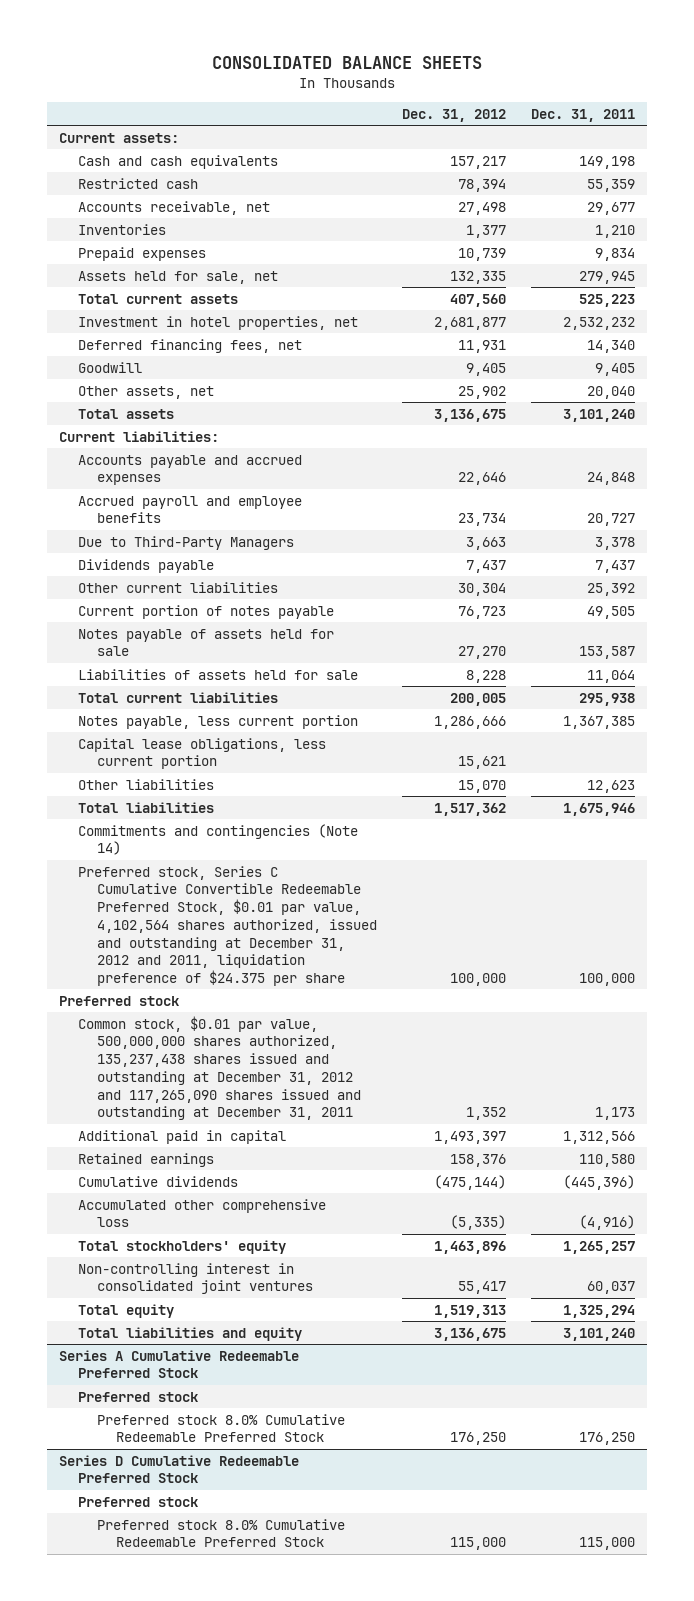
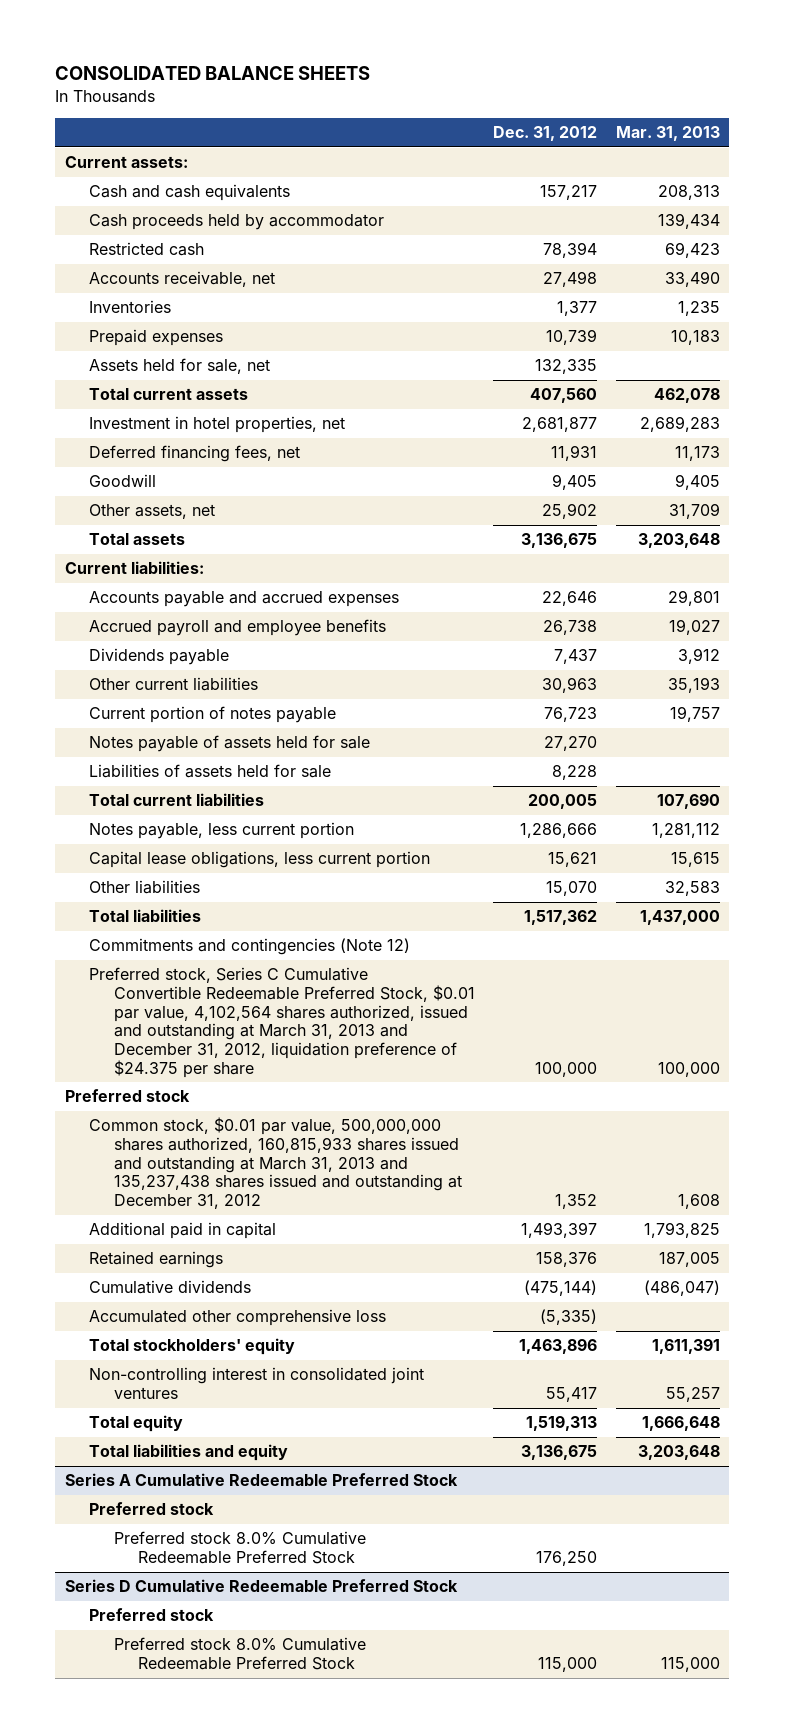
- | Dec. 31, 2012 | Dec. 31, 2011
+ | Dec. 31, 2012 | Mar. 31, 2013
+ Cash proceeds held by accommodator | | 139,434
- Accrued payroll and employee benefits | 23,734 | 20,727
- Due to Third-Party Managers | 3,663 | 3,378
+ Accrued payroll and employee benefits | 26,738 | 19,027
- Other current liabilities | 30,304 | 25,392
+ Other current liabilities | 30,963 | 35,193
- Commitments and contingencies (Note 14)
- Preferred stock, Series C Cumulative Convertible Redeemable Preferred Stock, $0.01 par value, 4,102,564 shares authorized, issued and outstanding at December 31, 2012 and 2011, liquidation preference of $24.375 per share | 100,000 | 100,000
+ Commitments and contingencies (Note 12)
+ Preferred stock, Series C Cumulative Convertible Redeemable Preferred Stock, $0.01 par value, 4,102,564 shares authorized, issued and outstanding at March 31, 2013 and December 31, 2012, liquidation preference of $24.375 per share | 100,000 | 100,000
- Common stock, $0.01 par value, 500,000,000 shares authorized, 135,237,438 shares issued and outstanding at December 31, 2012 and 117,265,090 shares issued and outstanding at December 31, 2011 | 1,352 | 1,173
+ Common stock, $0.01 par value, 500,000,000 shares authorized, 160,815,933 shares issued and outstanding at March 31, 2013 and 135,237,438 shares issued and outstanding at December 31, 2012 | 1,352 | 1,608

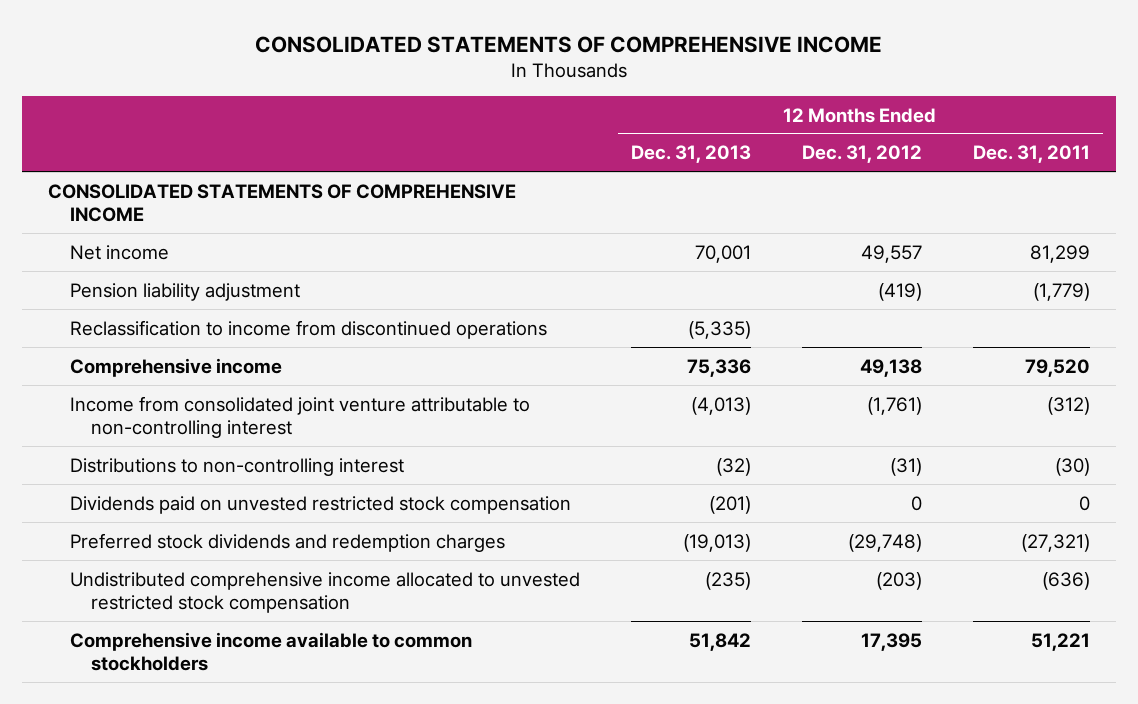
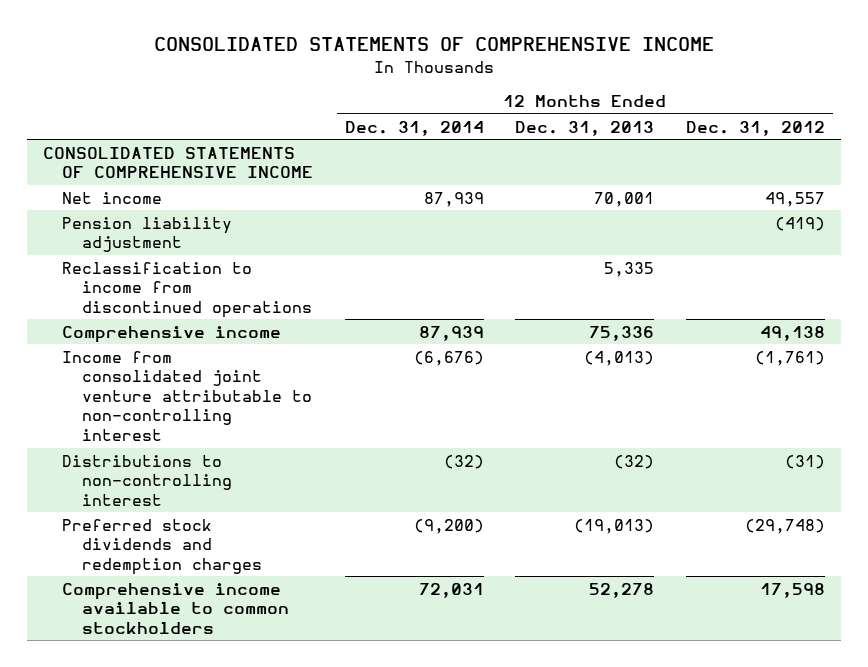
- | 12 Months Ended Dec. 31, 2013 | 12 Months Ended Dec. 31, 2012 | 12 Months Ended Dec. 31, 2011
+ | 12 Months Ended Dec. 31, 2014 | 12 Months Ended Dec. 31, 2013 | 12 Months Ended Dec. 31, 2012
- Reclassification to income from discontinued operations | (5,335) | |
+ Reclassification to income from discontinued operations | | 5,335 |
- Dividends paid on unvested restricted stock compensation | (201) | 0 | 0
- Undistributed comprehensive income allocated to unvested restricted stock compensation | (235) | (203) | (636)
- Comprehensive income available to common stockholders | 51,842 | 17,395 | 51,221
+ Comprehensive income available to common stockholders | 72,031 | 52,278 | 17,598

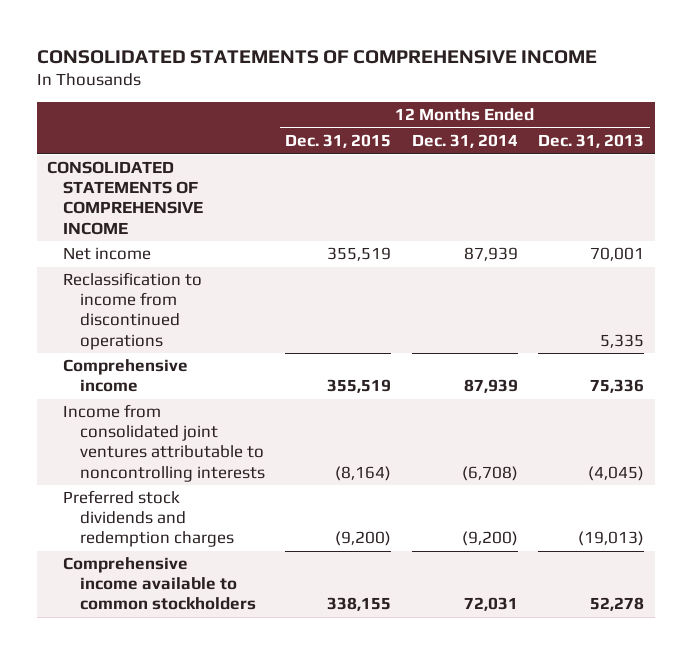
- | 12 Months Ended Dec. 31, 2014 | 12 Months Ended Dec. 31, 2013 | 12 Months Ended Dec. 31, 2012
+ | 12 Months Ended Dec. 31, 2015 | 12 Months Ended Dec. 31, 2014 | 12 Months Ended Dec. 31, 2013
- Pension liability adjustment | | | (419)
- Income from consolidated joint venture attributable to non-controlling interest | (6,676) | (4,013) | (1,761)
- Distributions to non-controlling interest | (32) | (32) | (31)
+ Income from consolidated joint ventures attributable to noncontrolling interests | (8,164) | (6,708) | (4,045)

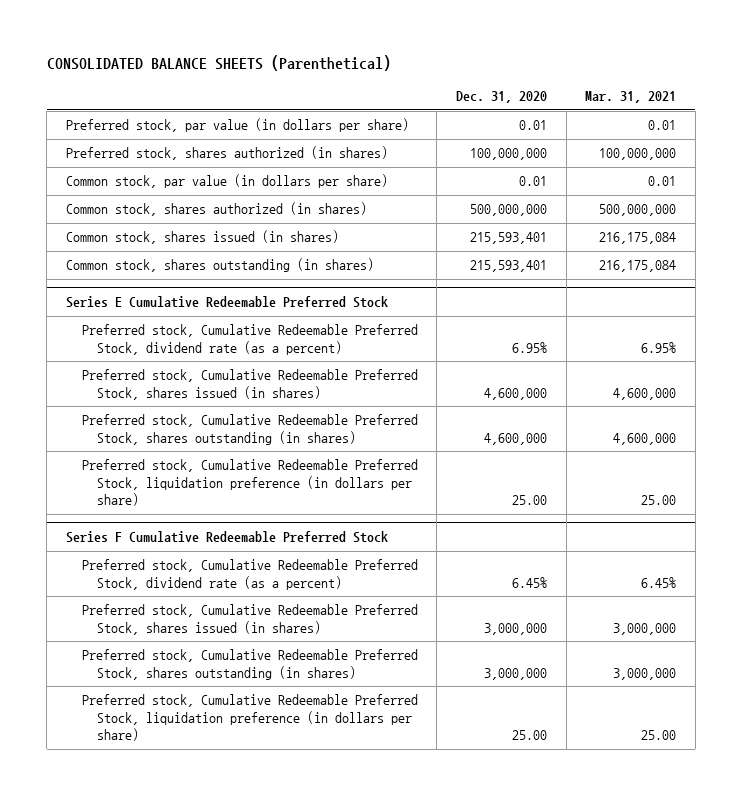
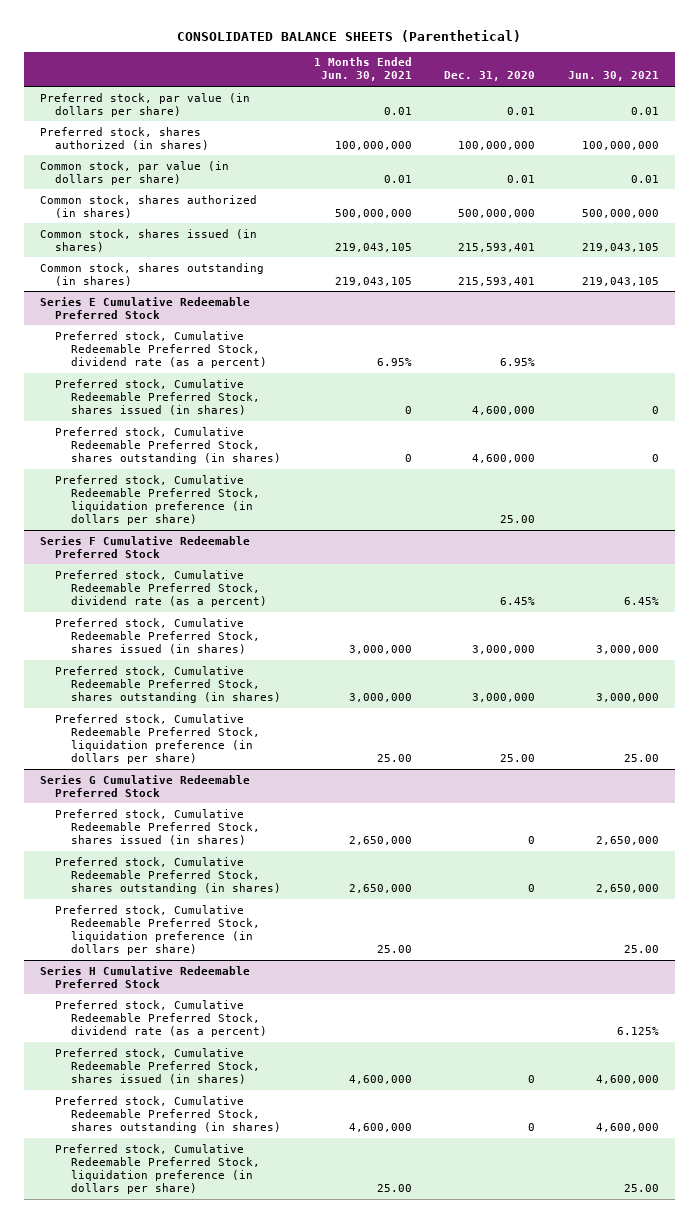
- | Dec. 31, 2020 | Mar. 31, 2021
+ | 1 Months Ended Jun. 30, 2021 | Dec. 31, 2020 | Jun. 30, 2021
+ Series G Cumulative Redeemable Preferred Stock
+ Preferred stock, Cumulative Redeemable Preferred Stock, shares issued (in shares) | 2,650,000 | 0 | 2,650,000
+ Preferred stock, Cumulative Redeemable Preferred Stock, shares outstanding (in shares) | 2,650,000 | 0 | 2,650,000
+ Preferred stock, Cumulative Redeemable Preferred Stock, liquidation preference (in dollars per share) | 25.00 | | 25.00
+ Series H Cumulative Redeemable Preferred Stock
+ Preferred stock, Cumulative Redeemable Preferred Stock, dividend rate (as a percent) | | | 6.125%
+ Preferred stock, Cumulative Redeemable Preferred Stock, shares issued (in shares) | 4,600,000 | 0 | 4,600,000
+ Preferred stock, Cumulative Redeemable Preferred Stock, shares outstanding (in shares) | 4,600,000 | 0 | 4,600,000
+ Preferred stock, Cumulative Redeemable Preferred Stock, liquidation preference (in dollars per share) | 25.00 | | 25.00

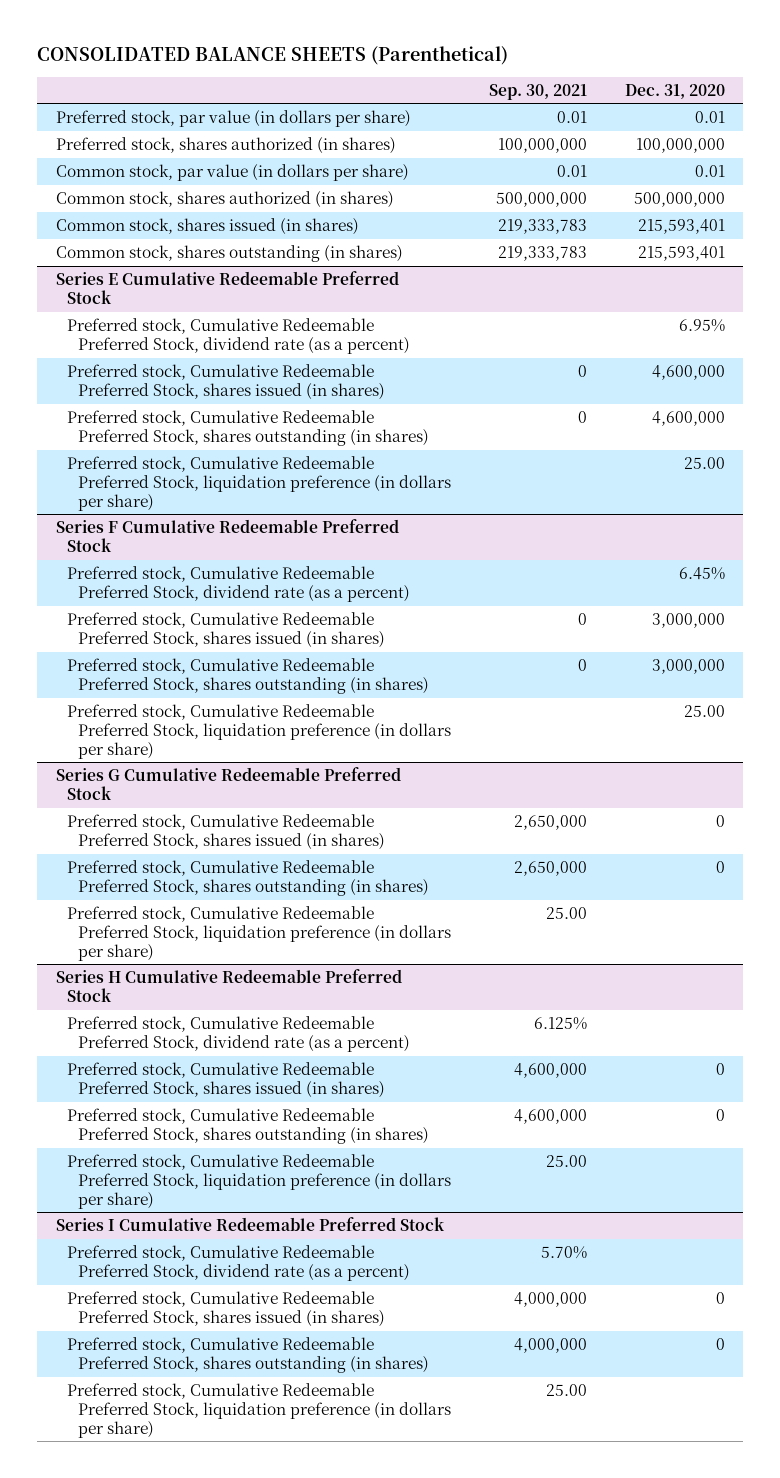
- | 1 Months Ended Jun. 30, 2021 | Dec. 31, 2020 | Jun. 30, 2021
+ | Sep. 30, 2021 | Dec. 31, 2020
+ Series I Cumulative Redeemable Preferred Stock
+ Preferred stock, Cumulative Redeemable Preferred Stock, dividend rate (as a percent) | 5.70% |
+ Preferred stock, Cumulative Redeemable Preferred Stock, shares issued (in shares) | 4,000,000 | 0
+ Preferred stock, Cumulative Redeemable Preferred Stock, shares outstanding (in shares) | 4,000,000 | 0
+ Preferred stock, Cumulative Redeemable Preferred Stock, liquidation preference (in dollars per share) | 25.00 |

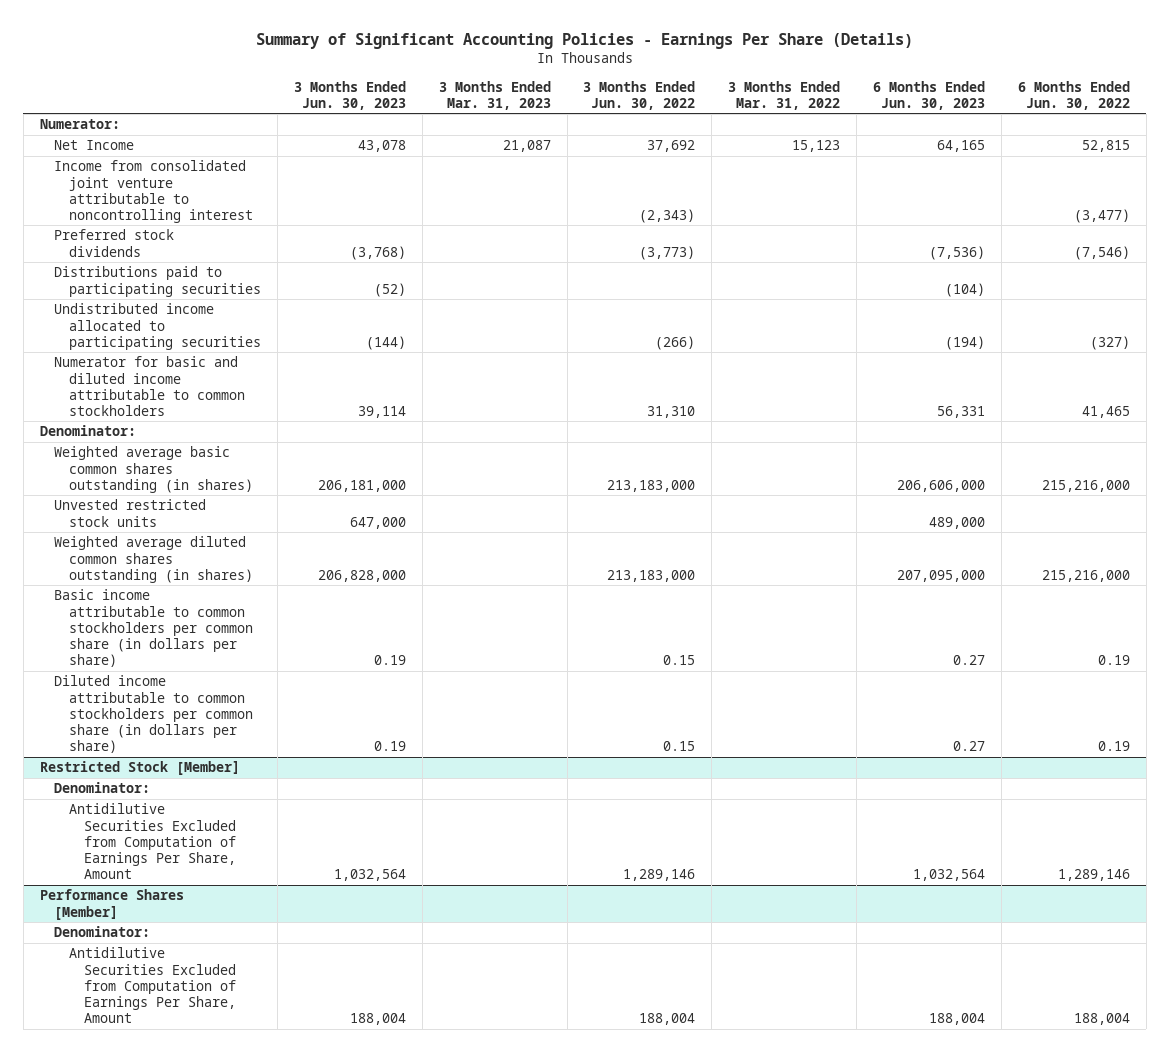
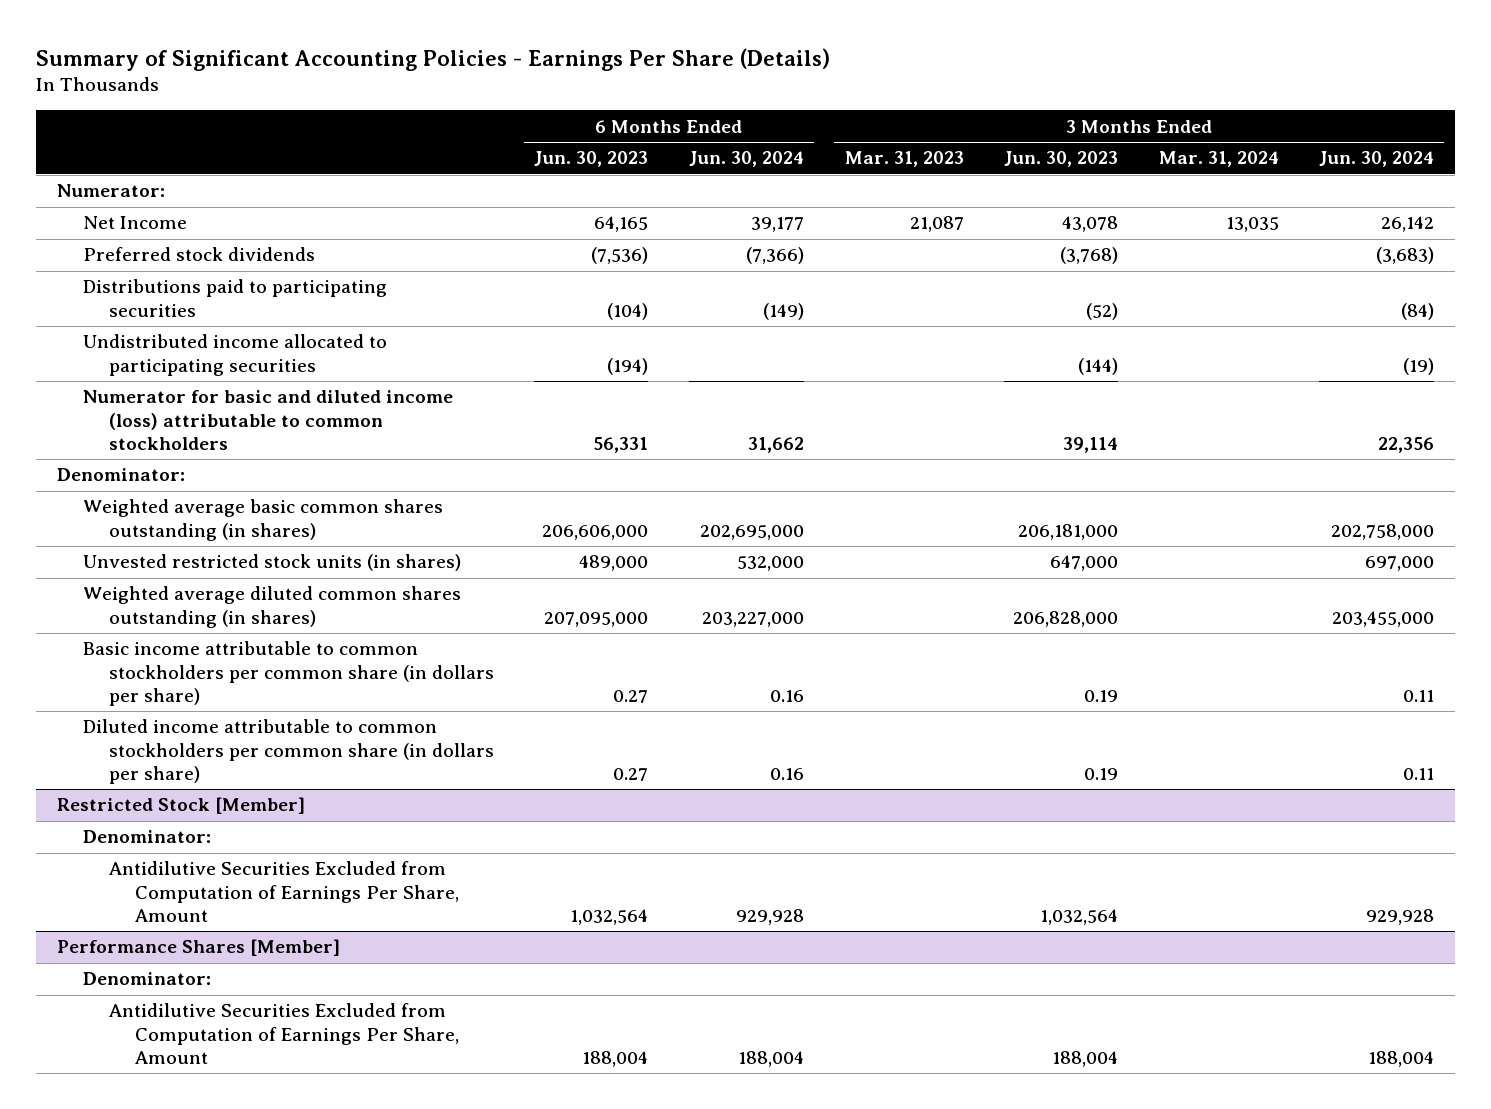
- | 3 Months Ended Jun. 30, 2023 | 3 Months Ended Mar. 31, 2023 | 3 Months Ended Jun. 30, 2022 | 3 Months Ended Mar. 31, 2022 | 6 Months Ended Jun. 30, 2023 | 6 Months Ended Jun. 30, 2022
+ | 6 Months Ended Jun. 30, 2023 | 6 Months Ended Jun. 30, 2024 | 3 Months Ended Mar. 31, 2023 | 3 Months Ended Jun. 30, 2023 | 3 Months Ended Mar. 31, 2024 | 3 Months Ended Jun. 30, 2024
- Income from consolidated joint venture attributable to noncontrolling interest | | | (2,343) | | | (3,477)
- Numerator for basic and diluted income attributable to common stockholders | 39,114 | | 31,310 | | 56,331 | 41,465
+ Numerator for basic and diluted income (loss) attributable to common stockholders | 56,331 | 31,662 | | 39,114 | | 22,356
- Unvested restricted stock units | 647,000 | | | | 489,000 |
+ Unvested restricted stock units (in shares) | 489,000 | 532,000 | | 647,000 | | 697,000

